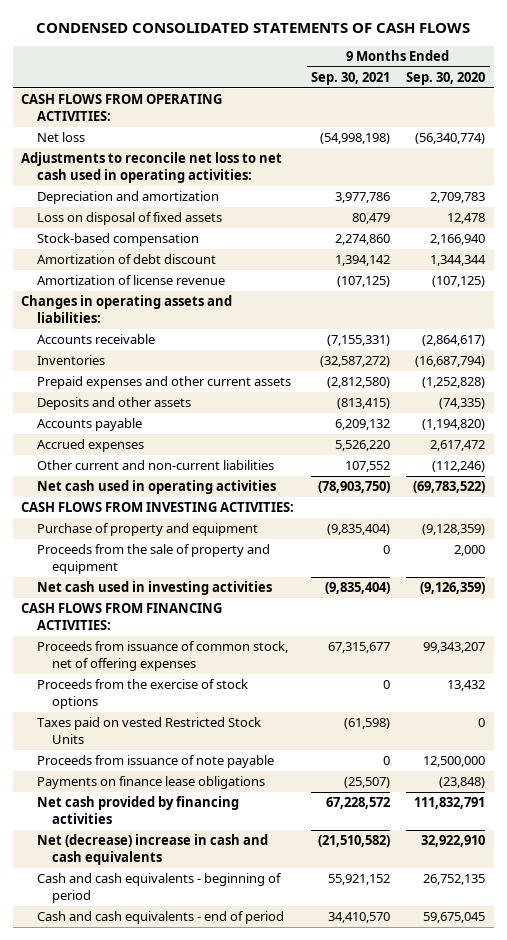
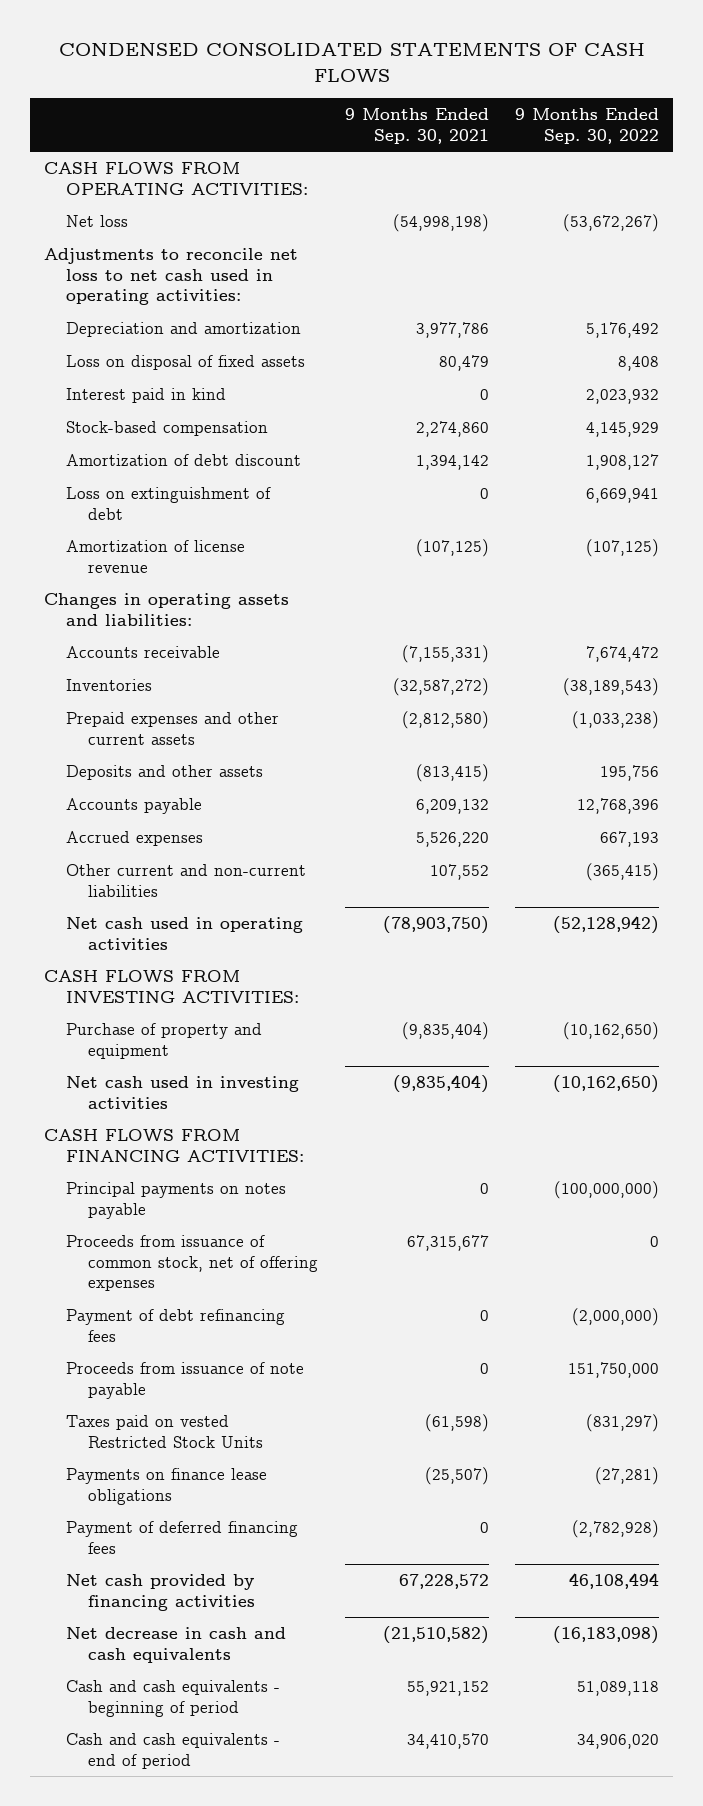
- | 9 Months Ended Sep. 30, 2021 | 9 Months Ended Sep. 30, 2020
+ | 9 Months Ended Sep. 30, 2021 | 9 Months Ended Sep. 30, 2022
+ Interest paid in kind | 0 | 2,023,932
+ Loss on extinguishment of debt | 0 | 6,669,941
- Proceeds from the sale of property and equipment | 0 | 2,000
+ Principal payments on notes payable | 0 | (100,000,000)
- Proceeds from the exercise of stock options | 0 | 13,432
+ Payment of debt refinancing fees | 0 | (2,000,000)
moved down: Taxes paid on vested Restricted Stock Units | (61,598) | (831,297)
+ Payment of deferred financing fees | 0 | (2,782,928)
- Net (decrease) increase in cash and cash equivalents | (21,510,582) | 32,922,910
+ Net decrease in cash and cash equivalents | (21,510,582) | (16,183,098)

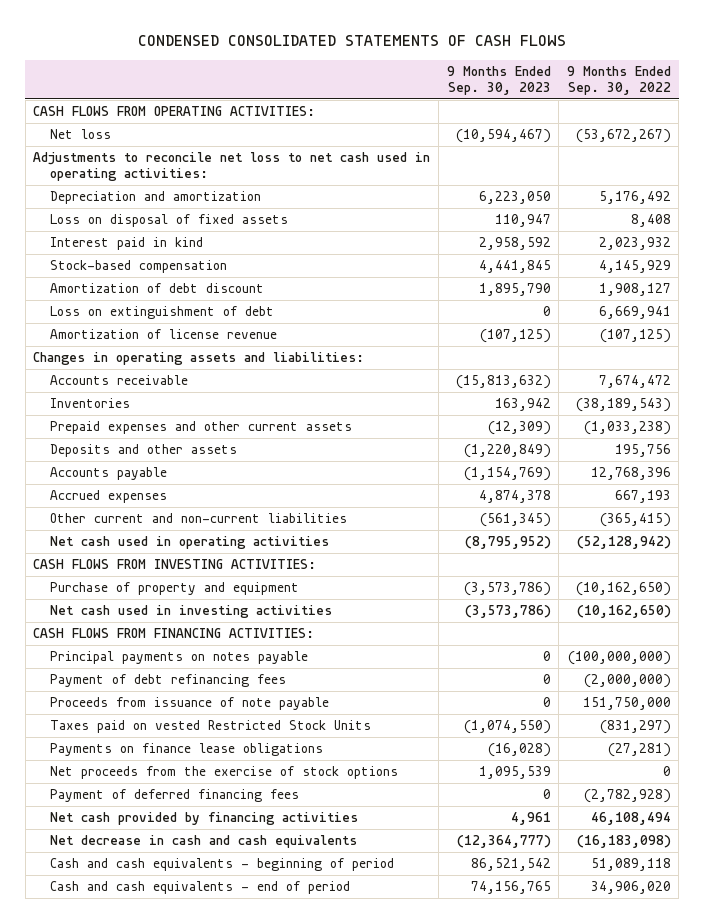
- | 9 Months Ended Sep. 30, 2021 | 9 Months Ended Sep. 30, 2022
+ | 9 Months Ended Sep. 30, 2023 | 9 Months Ended Sep. 30, 2022
- Proceeds from issuance of common stock, net of offering expenses | 67,315,677 | 0
+ Net proceeds from the exercise of stock options | 1,095,539 | 0

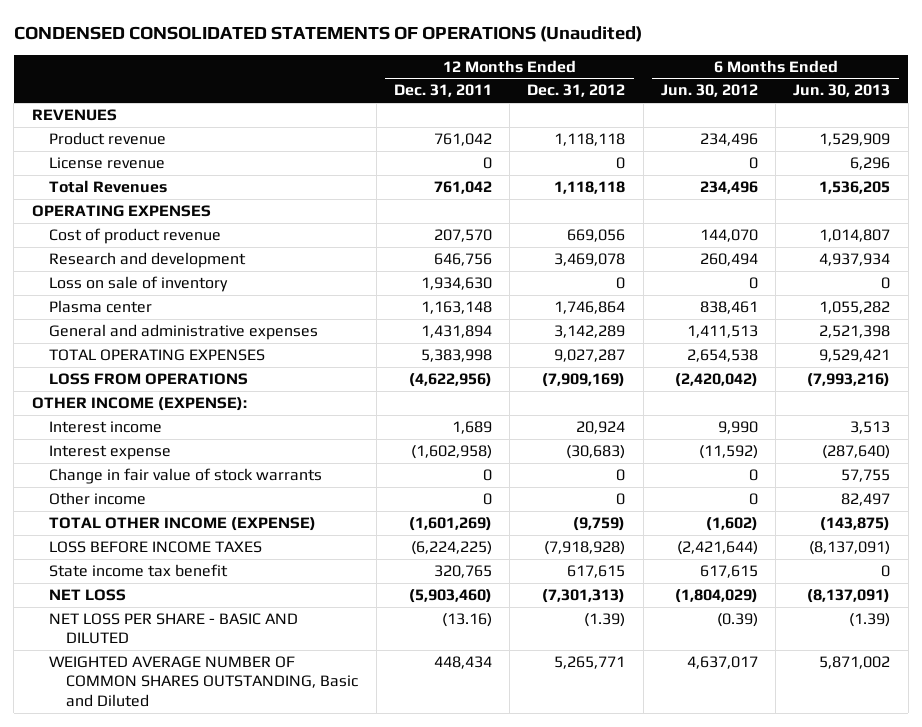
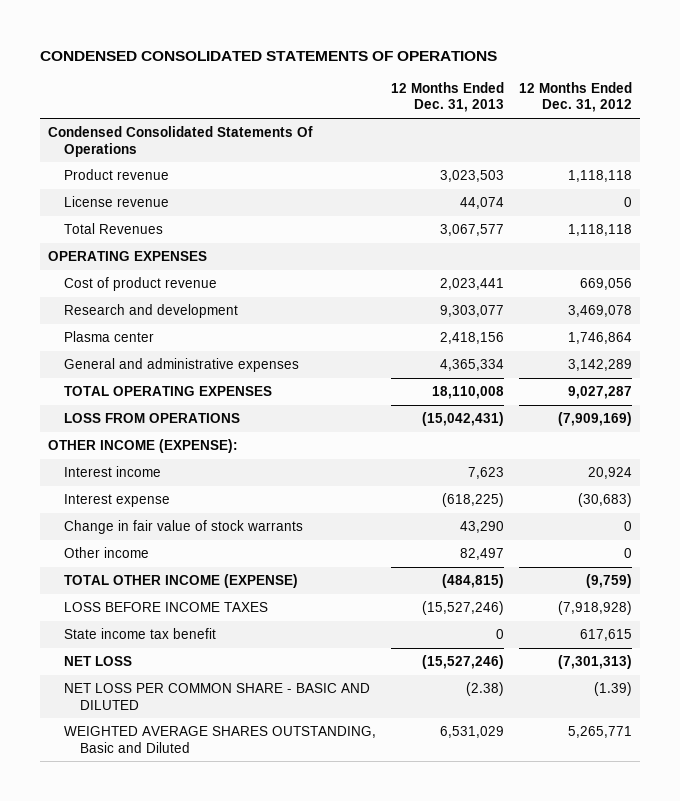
- CONDENSED CONSOLIDATED STATEMENTS OF OPERATIONS (Unaudited)
+ CONDENSED CONSOLIDATED STATEMENTS OF OPERATIONS
- | 12 Months Ended Dec. 31, 2011 | 12 Months Ended Dec. 31, 2012 | 6 Months Ended Jun. 30, 2012 | 6 Months Ended Jun. 30, 2013
+ | 12 Months Ended Dec. 31, 2013 | 12 Months Ended Dec. 31, 2012
- REVENUES
+ Condensed Consolidated Statements Of Operations
- Loss on sale of inventory | 1,934,630 | 0 | 0 | 0
- NET LOSS PER SHARE - BASIC AND DILUTED | (13.16) | (1.39) | (0.39) | (1.39)
- WEIGHTED AVERAGE NUMBER OF COMMON SHARES OUTSTANDING, Basic and Diluted | 448,434 | 5,265,771 | 4,637,017 | 5,871,002
+ NET LOSS PER COMMON SHARE - BASIC AND DILUTED | (2.38) | (1.39)
+ WEIGHTED AVERAGE SHARES OUTSTANDING, Basic and Diluted | 6,531,029 | 5,265,771

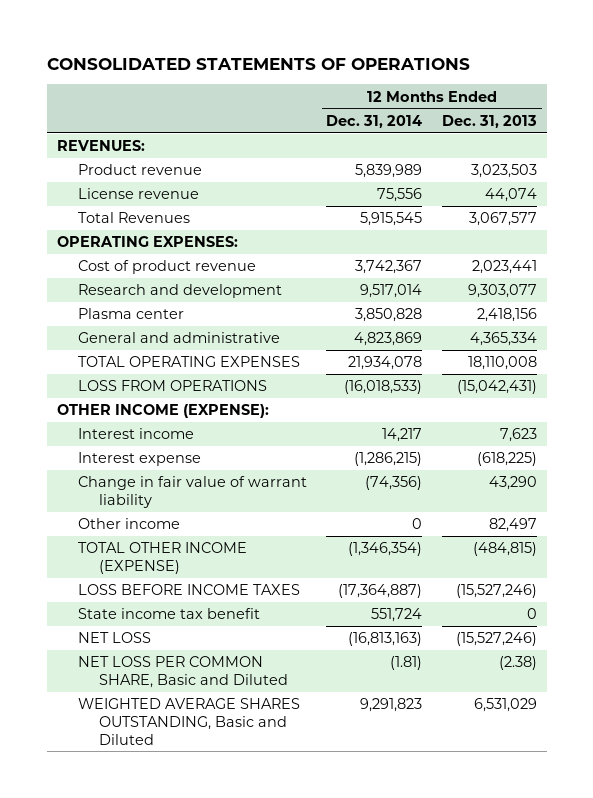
- CONDENSED CONSOLIDATED STATEMENTS OF OPERATIONS
+ CONSOLIDATED STATEMENTS OF OPERATIONS
- | 12 Months Ended Dec. 31, 2013 | 12 Months Ended Dec. 31, 2012
+ | 12 Months Ended Dec. 31, 2014 | 12 Months Ended Dec. 31, 2013
- Condensed Consolidated Statements Of Operations
+ REVENUES:
- OPERATING EXPENSES
+ OPERATING EXPENSES:
- General and administrative expenses | 4,365,334 | 3,142,289
+ General and administrative | 4,823,869 | 4,365,334
- Change in fair value of stock warrants | 43,290 | 0
+ Change in fair value of warrant liability | (74,356) | 43,290
- NET LOSS PER COMMON SHARE - BASIC AND DILUTED | (2.38) | (1.39)
+ NET LOSS PER COMMON SHARE, Basic and Diluted | (1.81) | (2.38)

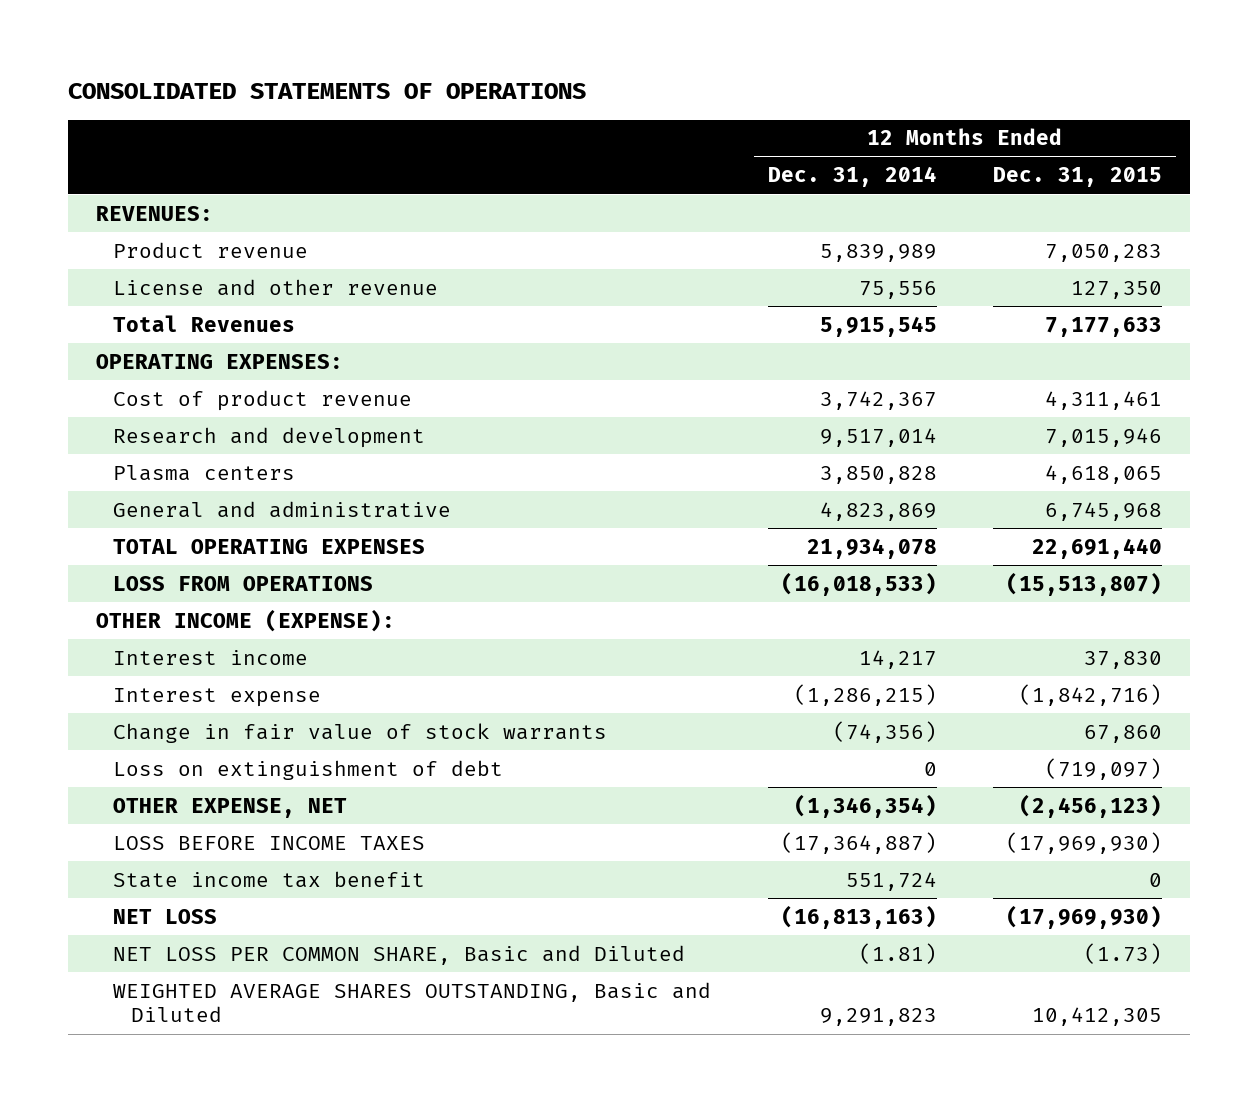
- | 12 Months Ended Dec. 31, 2014 | 12 Months Ended Dec. 31, 2013
+ | 12 Months Ended Dec. 31, 2014 | 12 Months Ended Dec. 31, 2015
- License revenue | 75,556 | 44,074
+ License and other revenue | 75,556 | 127,350
- Plasma center | 3,850,828 | 2,418,156
+ Plasma centers | 3,850,828 | 4,618,065
- Change in fair value of warrant liability | (74,356) | 43,290
- Other income | 0 | 82,497
- TOTAL OTHER INCOME (EXPENSE) | (1,346,354) | (484,815)
+ Change in fair value of stock warrants | (74,356) | 67,860
+ Loss on extinguishment of debt | 0 | (719,097)
+ OTHER EXPENSE, NET | (1,346,354) | (2,456,123)

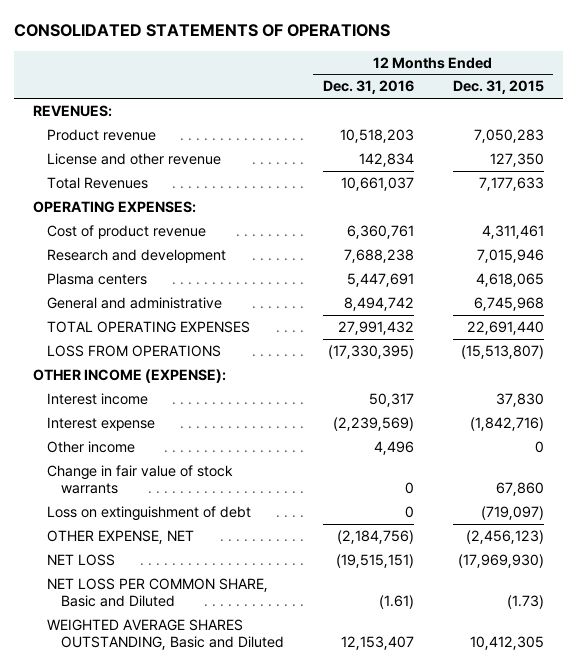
- | 12 Months Ended Dec. 31, 2014 | 12 Months Ended Dec. 31, 2015
+ | 12 Months Ended Dec. 31, 2016 | 12 Months Ended Dec. 31, 2015
+ Other income | 4,496 | 0
- LOSS BEFORE INCOME TAXES | (17,364,887) | (17,969,930)
- State income tax benefit | 551,724 | 0

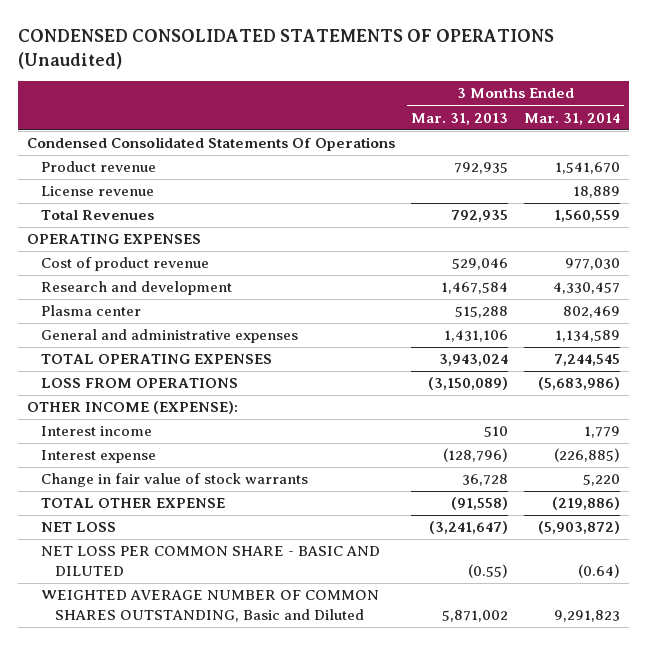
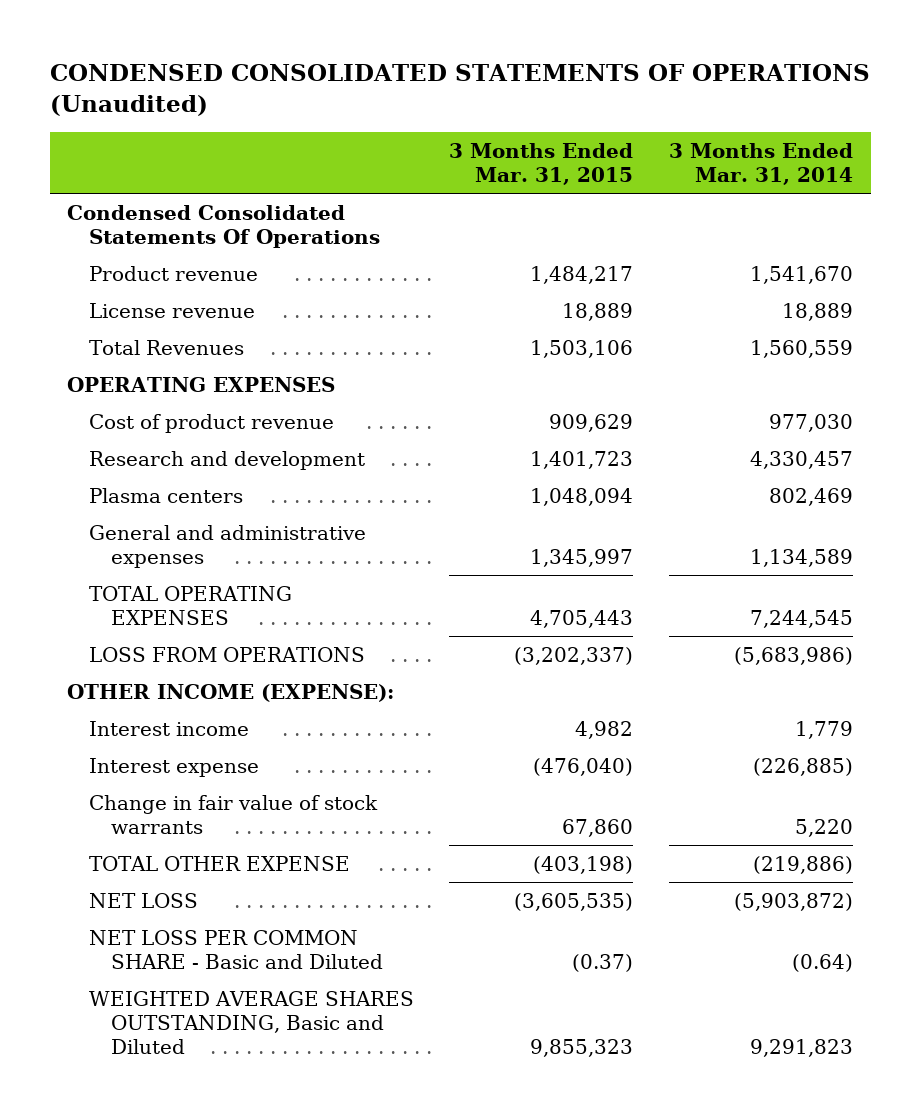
- | 3 Months Ended Mar. 31, 2013 | 3 Months Ended Mar. 31, 2014
+ | 3 Months Ended Mar. 31, 2015 | 3 Months Ended Mar. 31, 2014
- Plasma center | 515,288 | 802,469
+ Plasma centers | 1,048,094 | 802,469
- NET LOSS PER COMMON SHARE - BASIC AND DILUTED | (0.55) | (0.64)
- WEIGHTED AVERAGE NUMBER OF COMMON SHARES OUTSTANDING, Basic and Diluted | 5,871,002 | 9,291,823
+ NET LOSS PER COMMON SHARE - Basic and Diluted | (0.37) | (0.64)
+ WEIGHTED AVERAGE SHARES OUTSTANDING, Basic and Diluted | 9,855,323 | 9,291,823

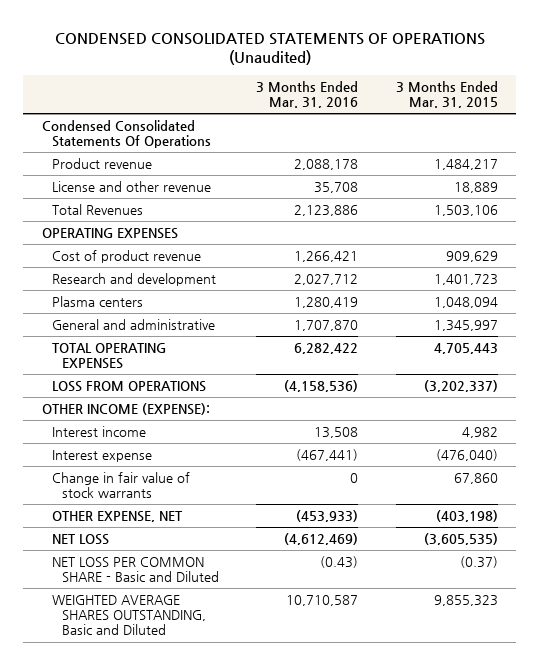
- | 3 Months Ended Mar. 31, 2015 | 3 Months Ended Mar. 31, 2014
+ | 3 Months Ended Mar. 31, 2016 | 3 Months Ended Mar. 31, 2015
- License revenue | 18,889 | 18,889
+ License and other revenue | 35,708 | 18,889
- General and administrative expenses | 1,345,997 | 1,134,589
+ General and administrative | 1,707,870 | 1,345,997
- TOTAL OTHER EXPENSE | (403,198) | (219,886)
+ OTHER EXPENSE, NET | (453,933) | (403,198)

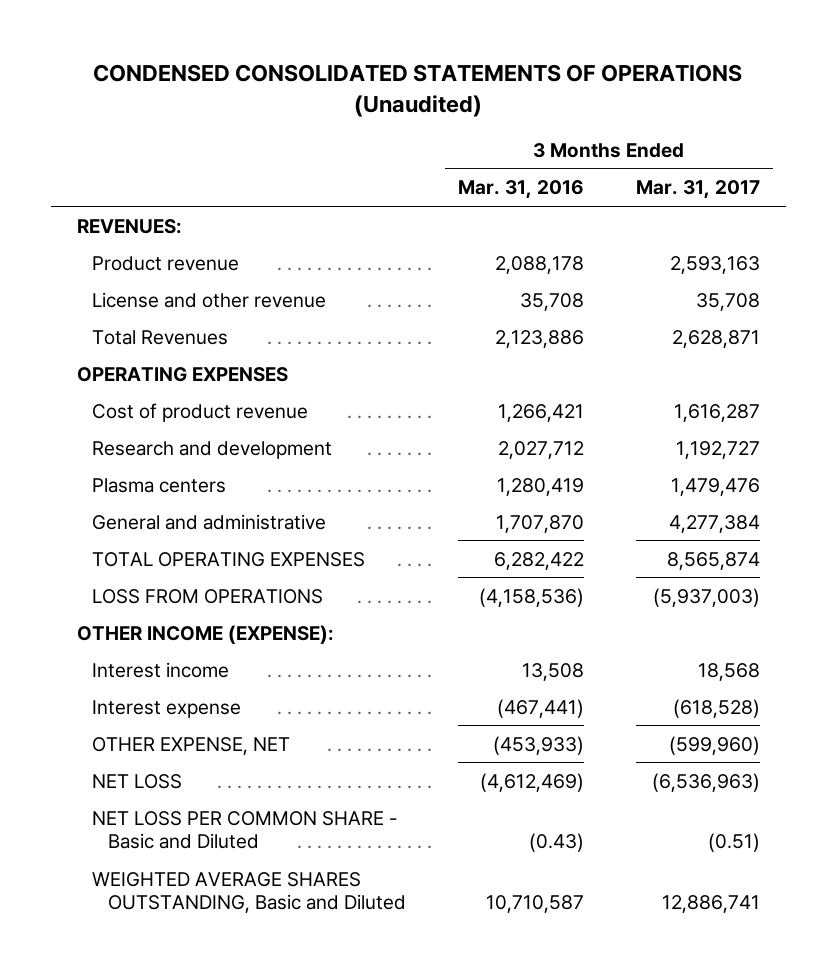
- | 3 Months Ended Mar. 31, 2016 | 3 Months Ended Mar. 31, 2015
+ | 3 Months Ended Mar. 31, 2016 | 3 Months Ended Mar. 31, 2017
- Condensed Consolidated Statements Of Operations
+ REVENUES:
- Change in fair value of stock warrants | 0 | 67,860

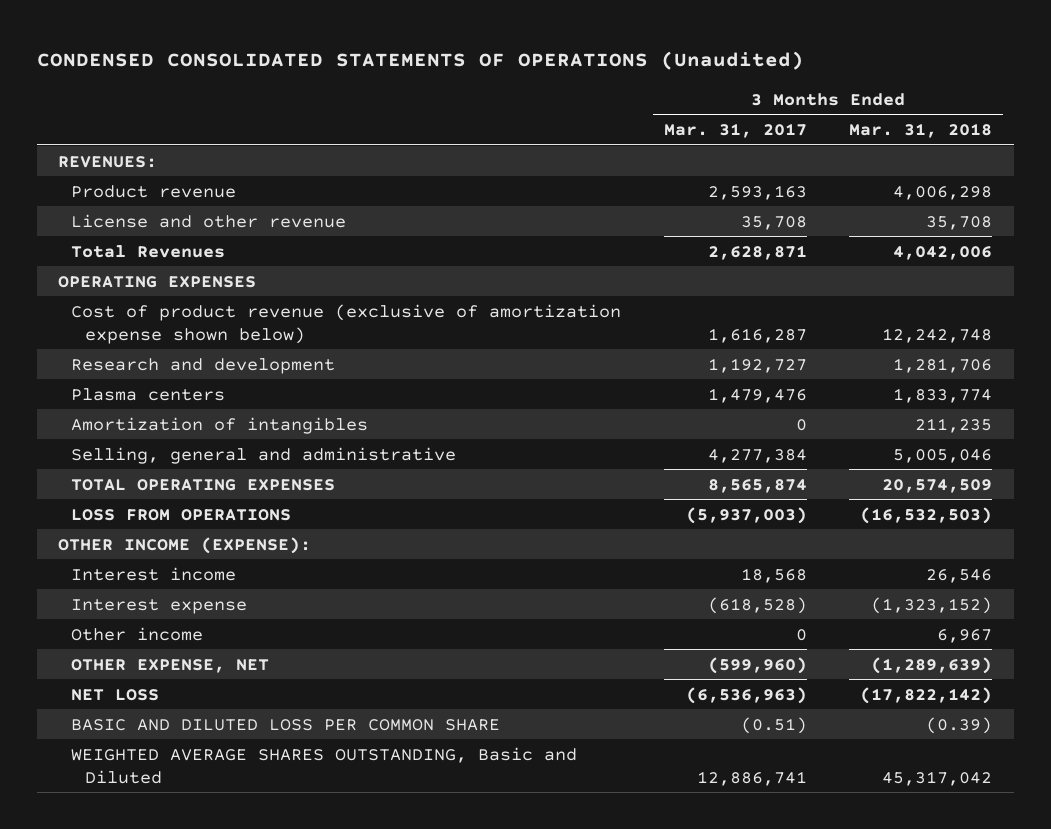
- | 3 Months Ended Mar. 31, 2016 | 3 Months Ended Mar. 31, 2017
+ | 3 Months Ended Mar. 31, 2017 | 3 Months Ended Mar. 31, 2018
- Cost of product revenue | 1,266,421 | 1,616,287
+ Cost of product revenue (exclusive of amortization expense shown below) | 1,616,287 | 12,242,748
- General and administrative | 1,707,870 | 4,277,384
+ Amortization of intangibles | 0 | 211,235
+ Selling, general and administrative | 4,277,384 | 5,005,046
+ Other income | 0 | 6,967
- NET LOSS PER COMMON SHARE - Basic and Diluted | (0.43) | (0.51)
+ BASIC AND DILUTED LOSS PER COMMON SHARE | (0.51) | (0.39)

